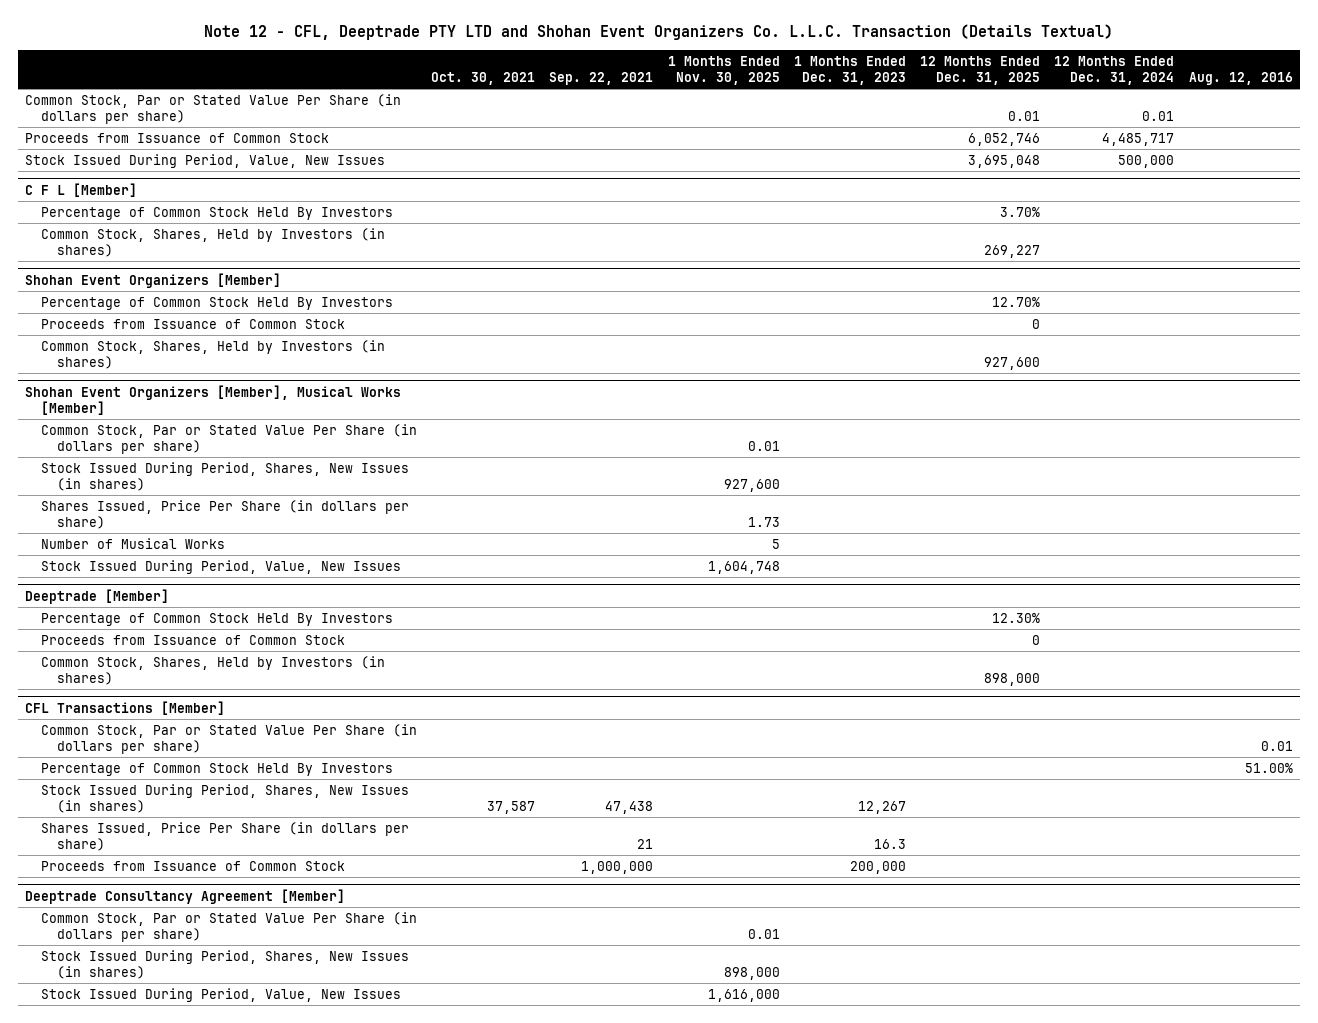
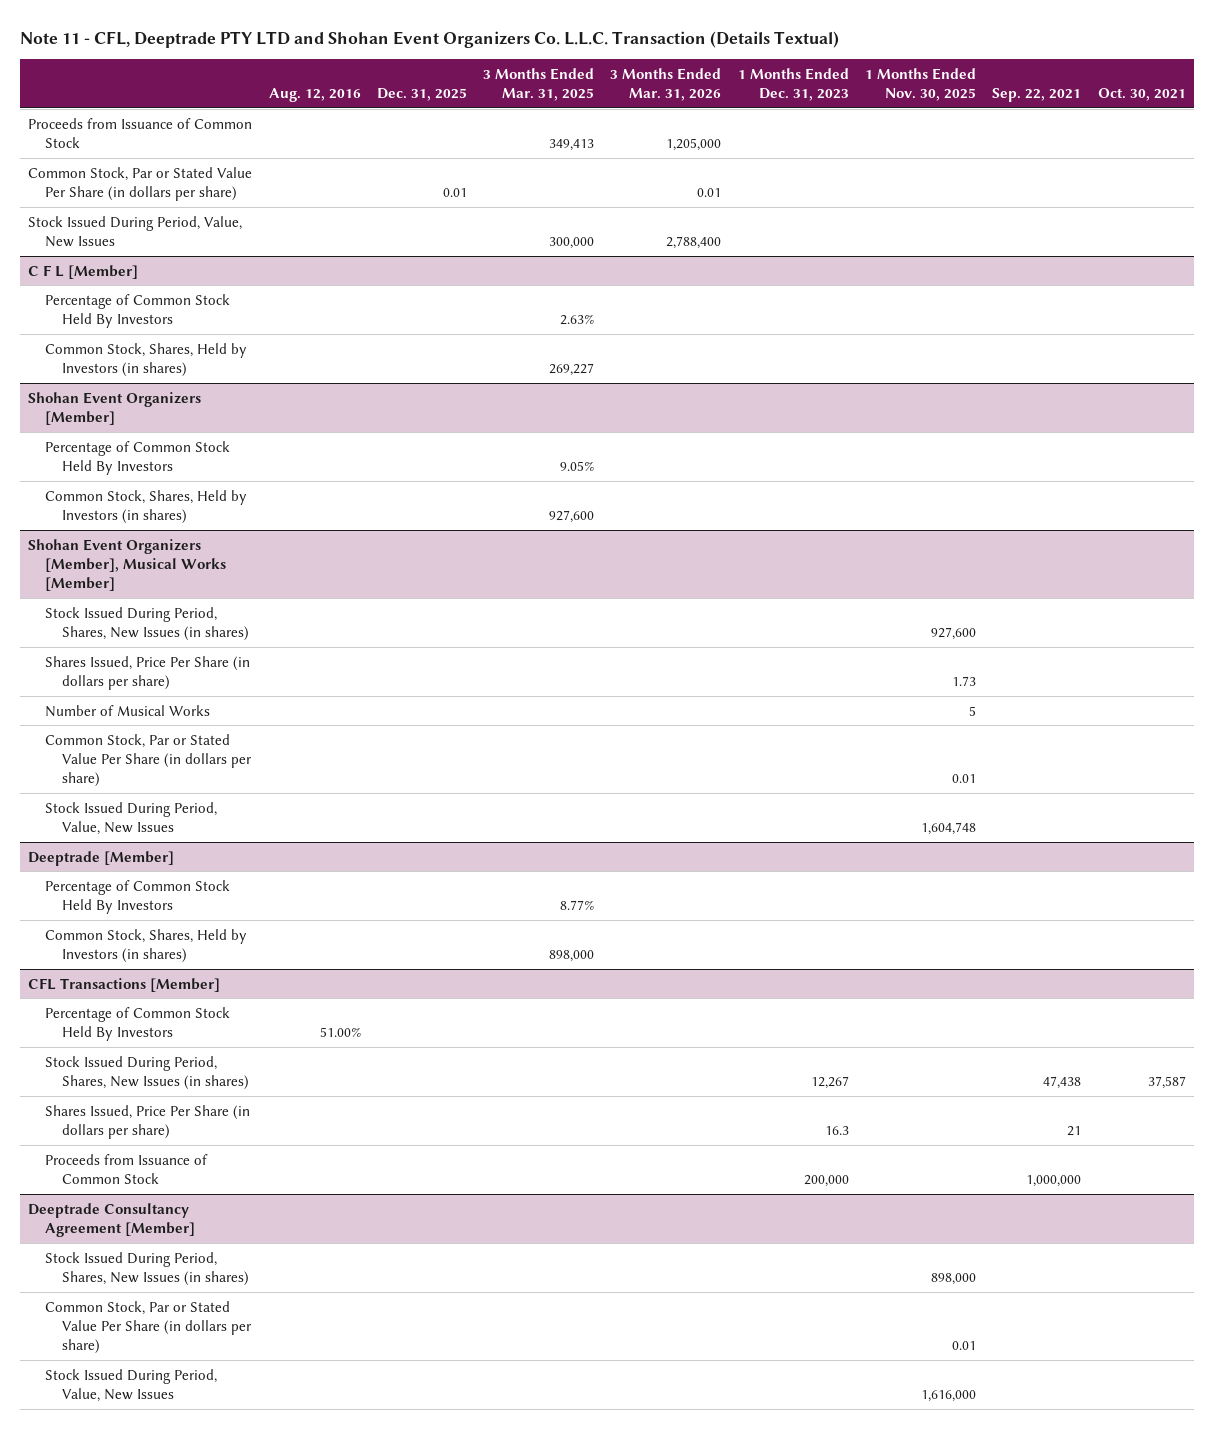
- Note 12 - CFL, Deeptrade PTY LTD and Shohan Event Organizers Co. L.L.C. Transaction (Details Textual)
+ Note 11 - CFL, Deeptrade PTY LTD and Shohan Event Organizers Co. L.L.C. Transaction (Details Textual)
- | Oct. 30, 2021 | Sep. 22, 2021 | 1 Months Ended Nov. 30, 2025 | 1 Months Ended Dec. 31, 2023 | 12 Months Ended Dec. 31, 2025 | 12 Months Ended Dec. 31, 2024 | Aug. 12, 2016
+ | Aug. 12, 2016 | Dec. 31, 2025 | 3 Months Ended Mar. 31, 2025 | 3 Months Ended Mar. 31, 2026 | 1 Months Ended Dec. 31, 2023 | 1 Months Ended Nov. 30, 2025 | Sep. 22, 2021 | Oct. 30, 2021
moved down: Common Stock, Par or Stated Value Per Share (in dollars per share) | | 0.01 | | 0.01 | | | |
@ Shohan Event Organizers [Member]
- Proceeds from Issuance of Common Stock | | | | | 0 | |
@ Shohan Event Organizers [Member], Musical Works [Member]
moved down: Common Stock, Par or Stated Value Per Share (in dollars per share) | | | | | | 0.01 | |
@ Deeptrade [Member]
- Proceeds from Issuance of Common Stock | | | | | 0 | |
@ CFL Transactions [Member]
- Common Stock, Par or Stated Value Per Share (in dollars per share) | | | | | | | 0.01
@ Deeptrade Consultancy Agreement [Member]
moved down: Common Stock, Par or Stated Value Per Share (in dollars per share) | | | | | | 0.01 | |

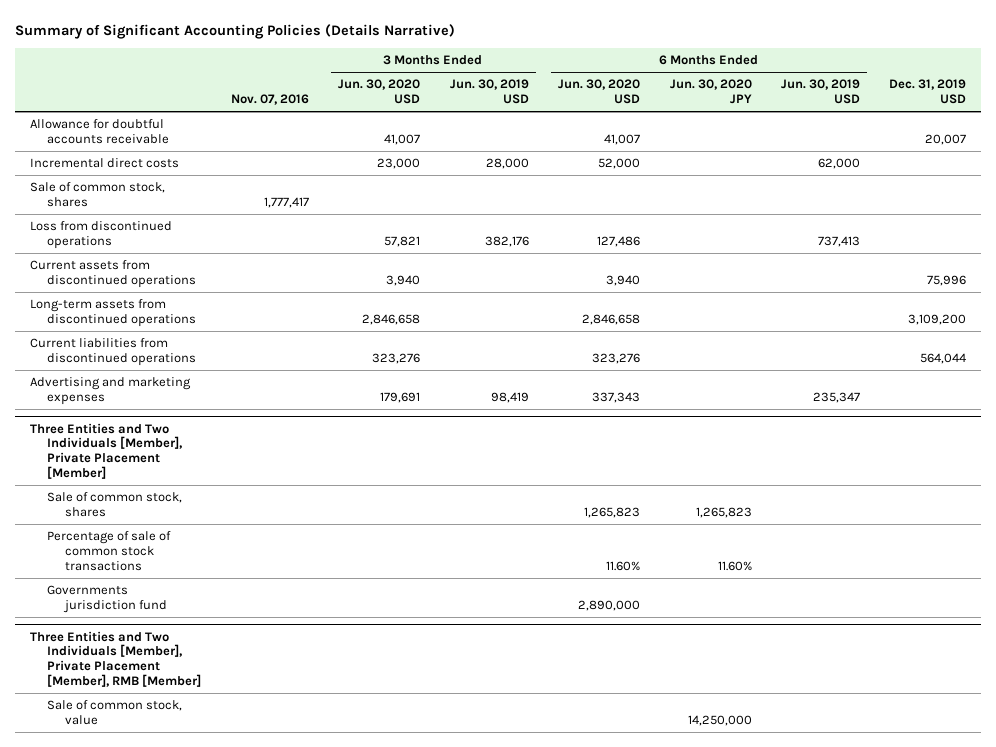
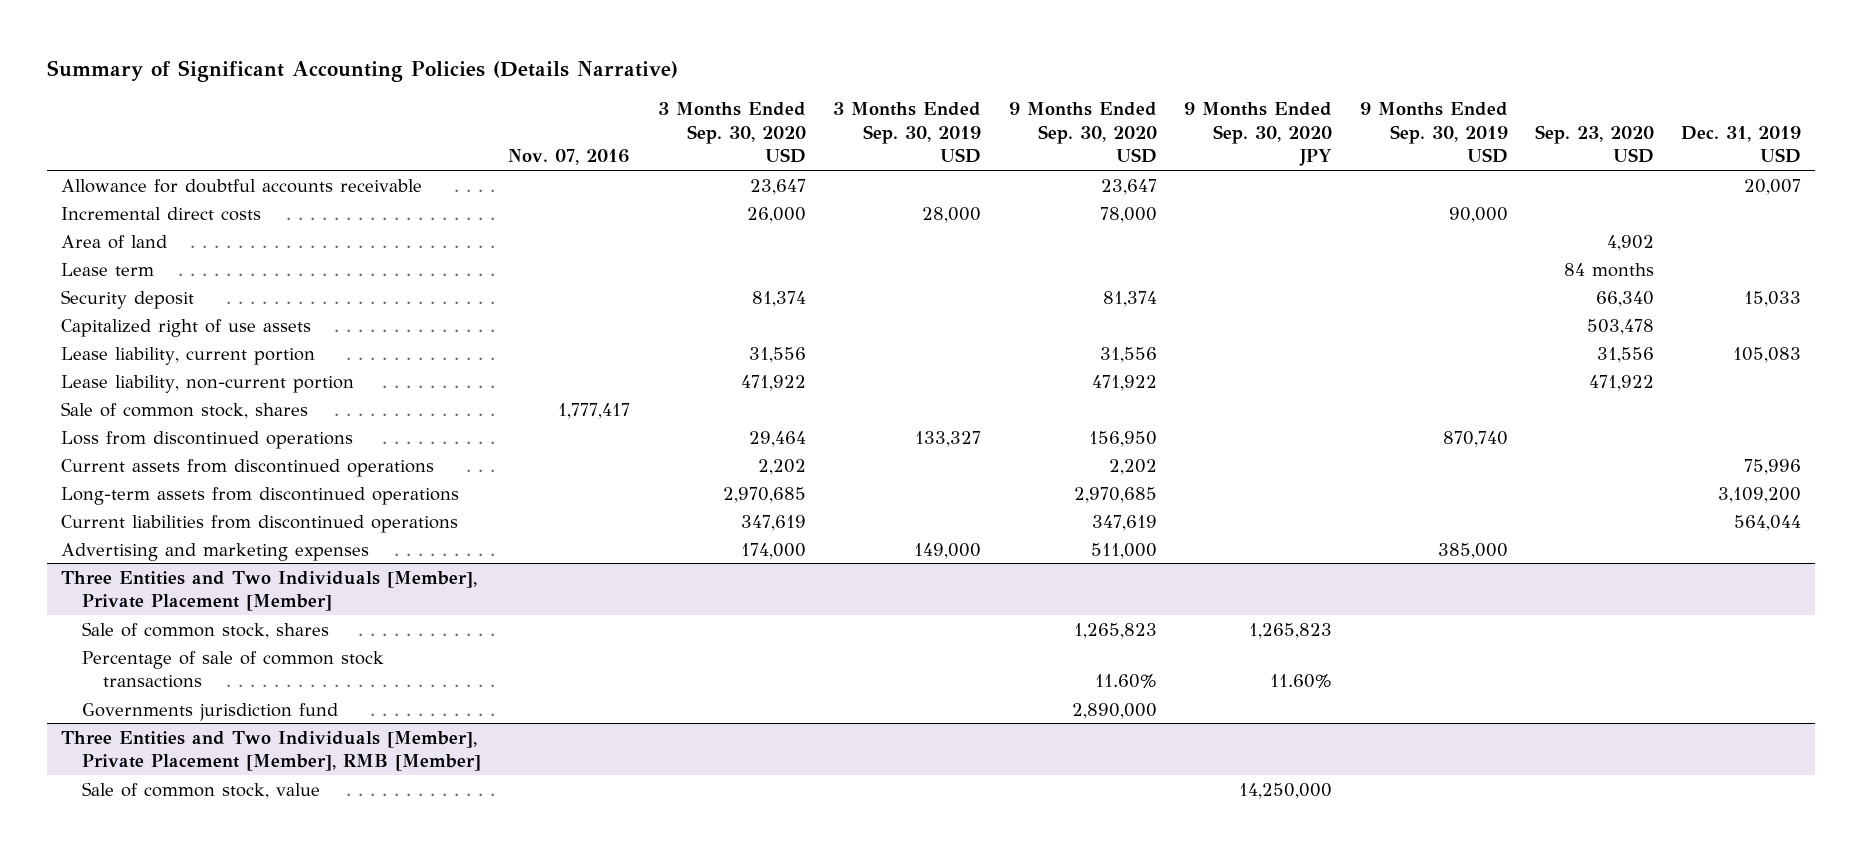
- | Nov. 07, 2016 | 3 Months Ended Jun. 30, 2020 USD | 3 Months Ended Jun. 30, 2019 USD | 6 Months Ended Jun. 30, 2020 USD | 6 Months Ended Jun. 30, 2020 JPY | 6 Months Ended Jun. 30, 2019 USD | Dec. 31, 2019 USD
+ | Nov. 07, 2016 | 3 Months Ended Sep. 30, 2020 USD | 3 Months Ended Sep. 30, 2019 USD | 9 Months Ended Sep. 30, 2020 USD | 9 Months Ended Sep. 30, 2020 JPY | 9 Months Ended Sep. 30, 2019 USD | Sep. 23, 2020 USD | Dec. 31, 2019 USD
+ Area of land | | | | | | | 4,902 |
+ Lease term | | | | | | | 84 months |
+ Security deposit | | 81,374 | | 81,374 | | | 66,340 | 15,033
+ Capitalized right of use assets | | | | | | | 503,478 |
+ Lease liability, current portion | | 31,556 | | 31,556 | | | 31,556 | 105,083
+ Lease liability, non-current portion | | 471,922 | | 471,922 | | | 471,922 |

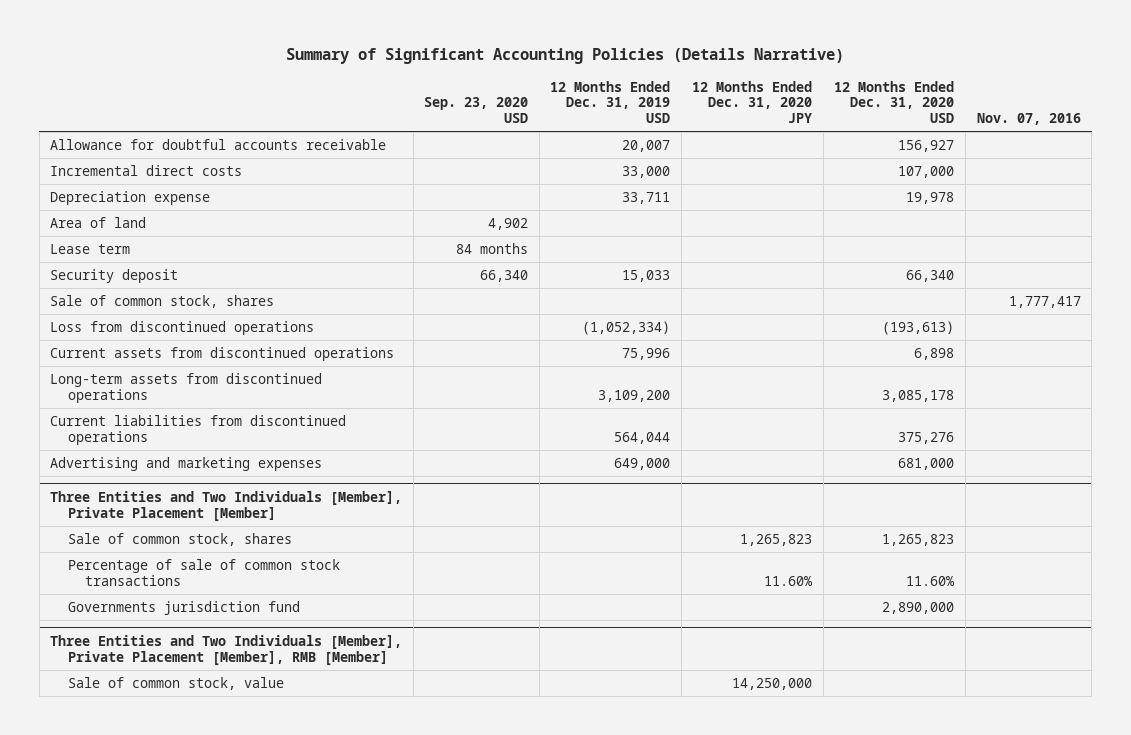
- | Nov. 07, 2016 | 3 Months Ended Sep. 30, 2020 USD | 3 Months Ended Sep. 30, 2019 USD | 9 Months Ended Sep. 30, 2020 USD | 9 Months Ended Sep. 30, 2020 JPY | 9 Months Ended Sep. 30, 2019 USD | Sep. 23, 2020 USD | Dec. 31, 2019 USD
+ | Sep. 23, 2020 USD | 12 Months Ended Dec. 31, 2019 USD | 12 Months Ended Dec. 31, 2020 JPY | 12 Months Ended Dec. 31, 2020 USD | Nov. 07, 2016
+ Depreciation expense | | 33,711 | | 19,978 |
- Capitalized right of use assets | | | | | | | 503,478 |
- Lease liability, current portion | | 31,556 | | 31,556 | | | 31,556 | 105,083
- Lease liability, non-current portion | | 471,922 | | 471,922 | | | 471,922 |

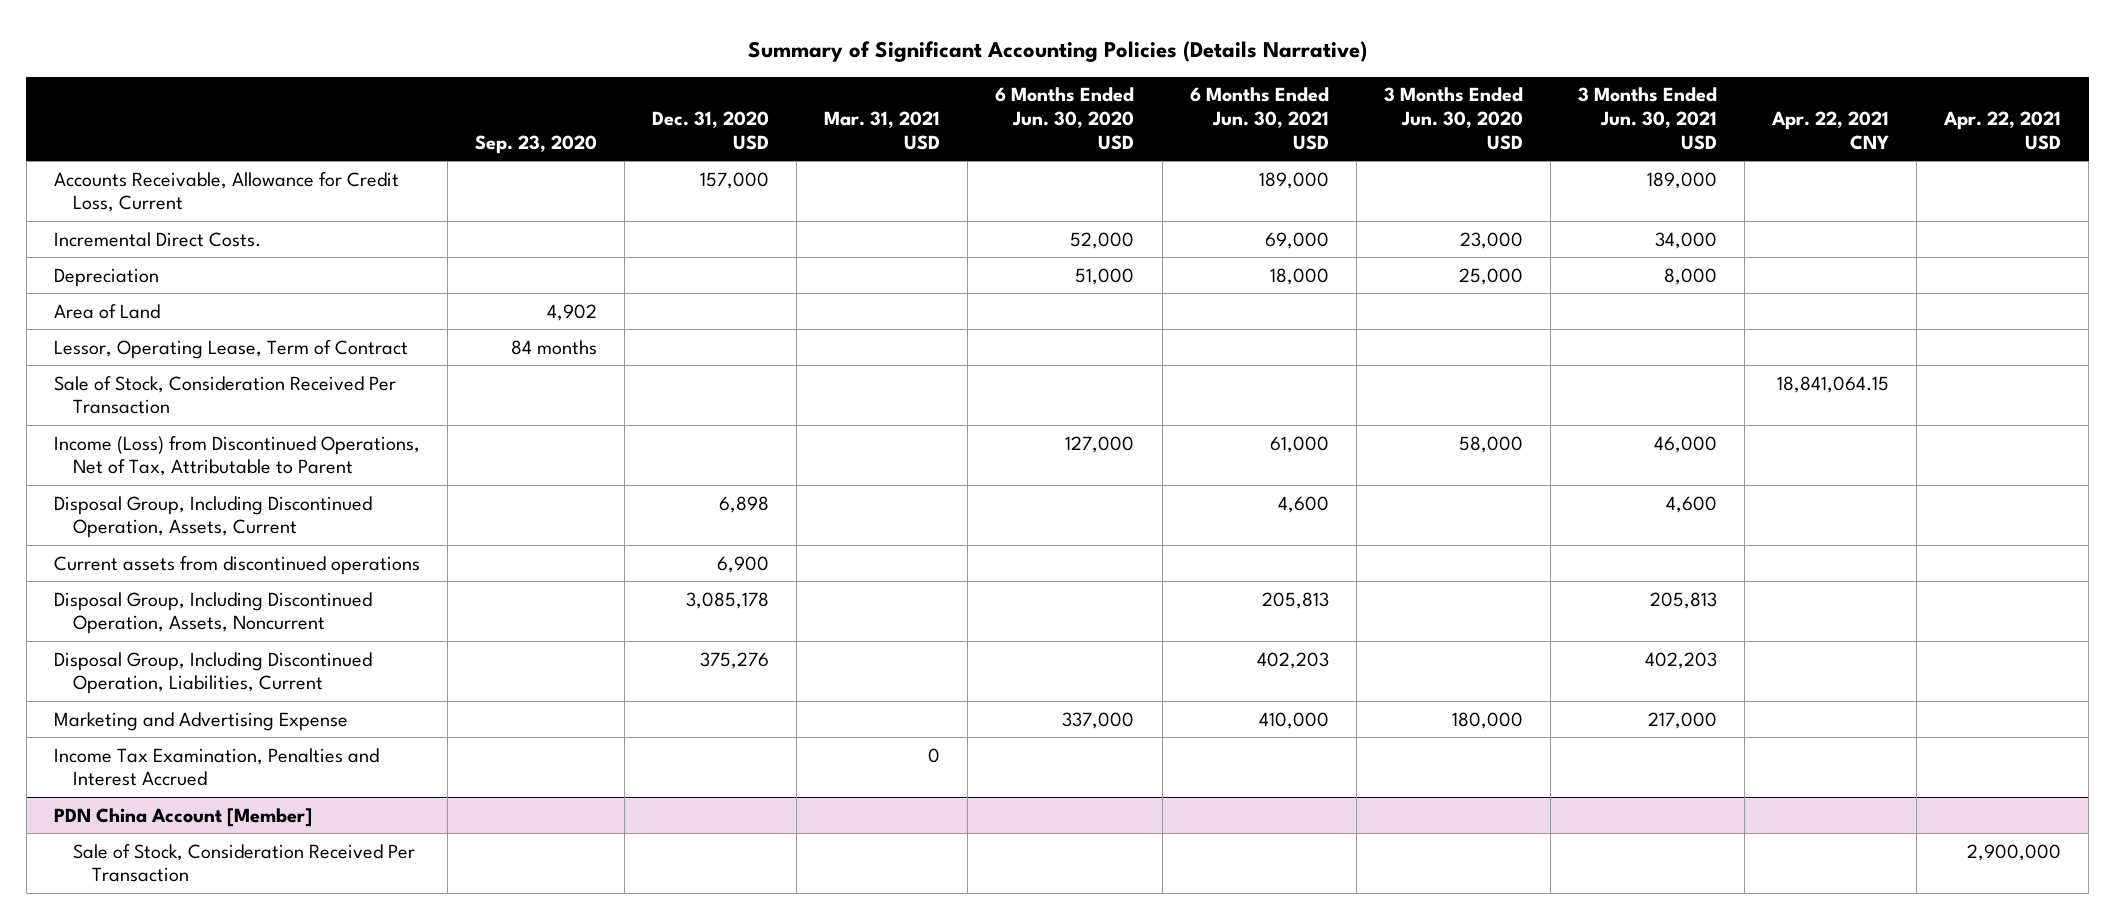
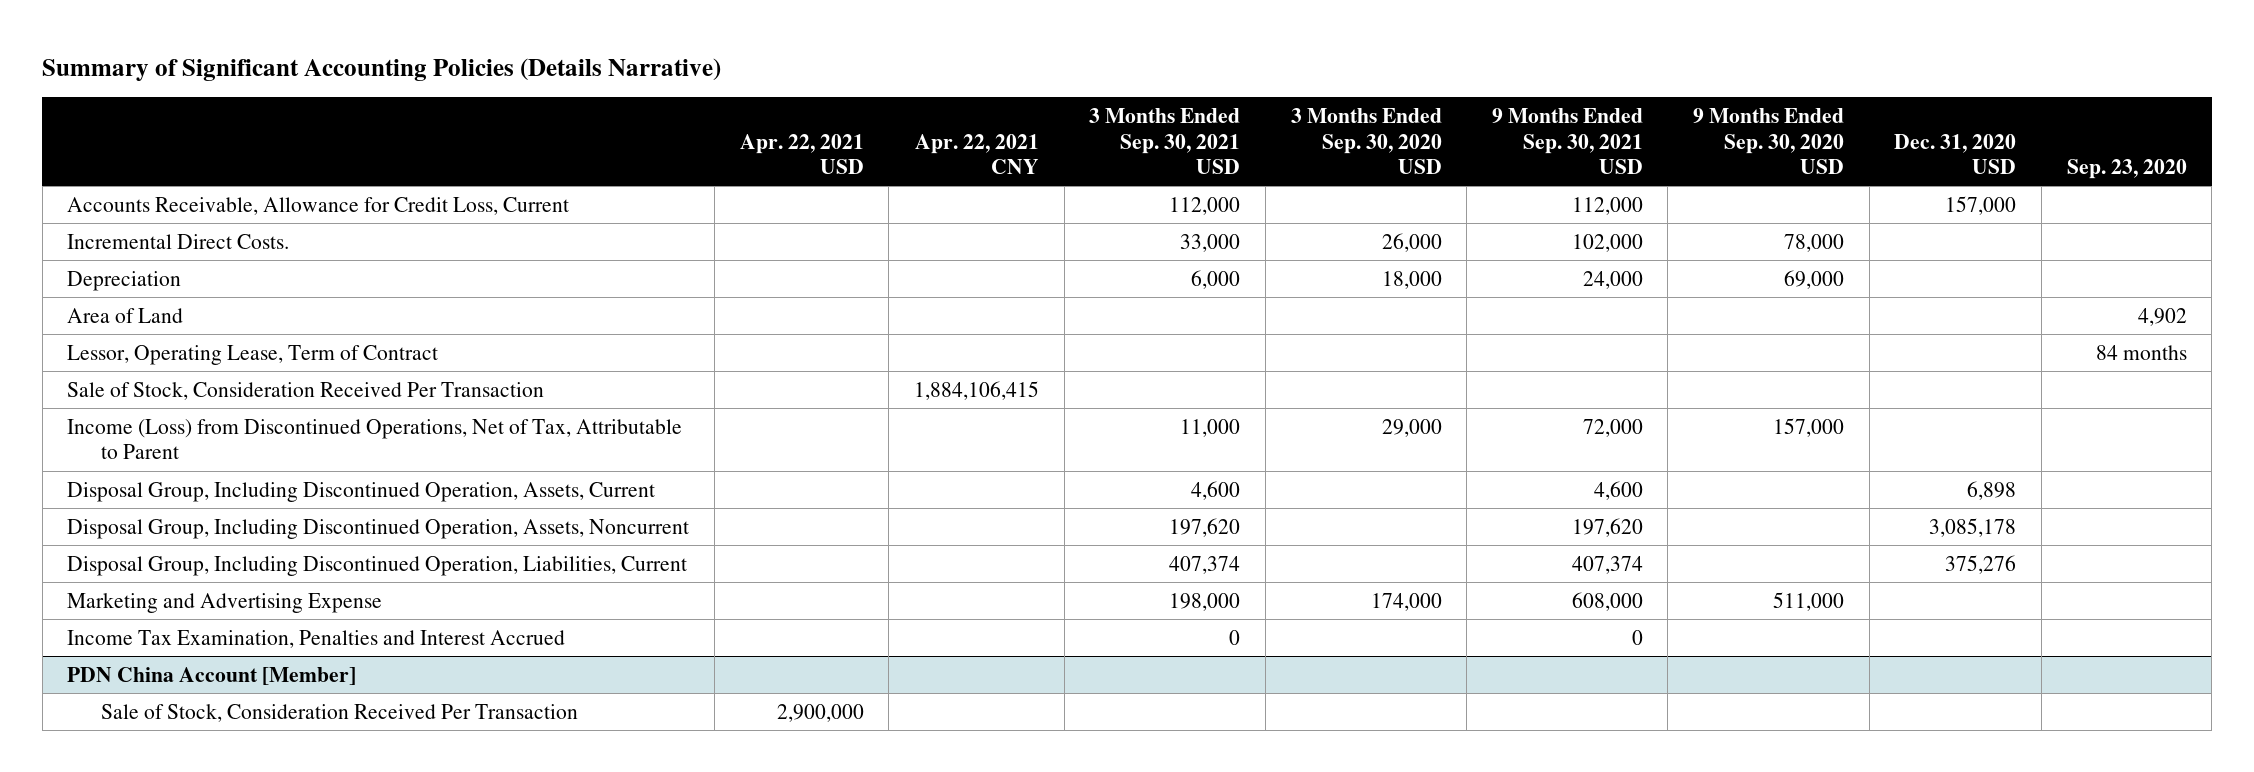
- | Sep. 23, 2020 | Dec. 31, 2020 USD | Mar. 31, 2021 USD | 6 Months Ended Jun. 30, 2020 USD | 6 Months Ended Jun. 30, 2021 USD | 3 Months Ended Jun. 30, 2020 USD | 3 Months Ended Jun. 30, 2021 USD | Apr. 22, 2021 CNY | Apr. 22, 2021 USD
+ | Apr. 22, 2021 USD | Apr. 22, 2021 CNY | 3 Months Ended Sep. 30, 2021 USD | 3 Months Ended Sep. 30, 2020 USD | 9 Months Ended Sep. 30, 2021 USD | 9 Months Ended Sep. 30, 2020 USD | Dec. 31, 2020 USD | Sep. 23, 2020
- Sale of Stock, Consideration Received Per Transaction | | | | | | | | 18,841,064.15 |
+ Sale of Stock, Consideration Received Per Transaction | | 1,884,106,415 | | | | | |
- Current assets from discontinued operations | | 6,900 | | | | | | |

